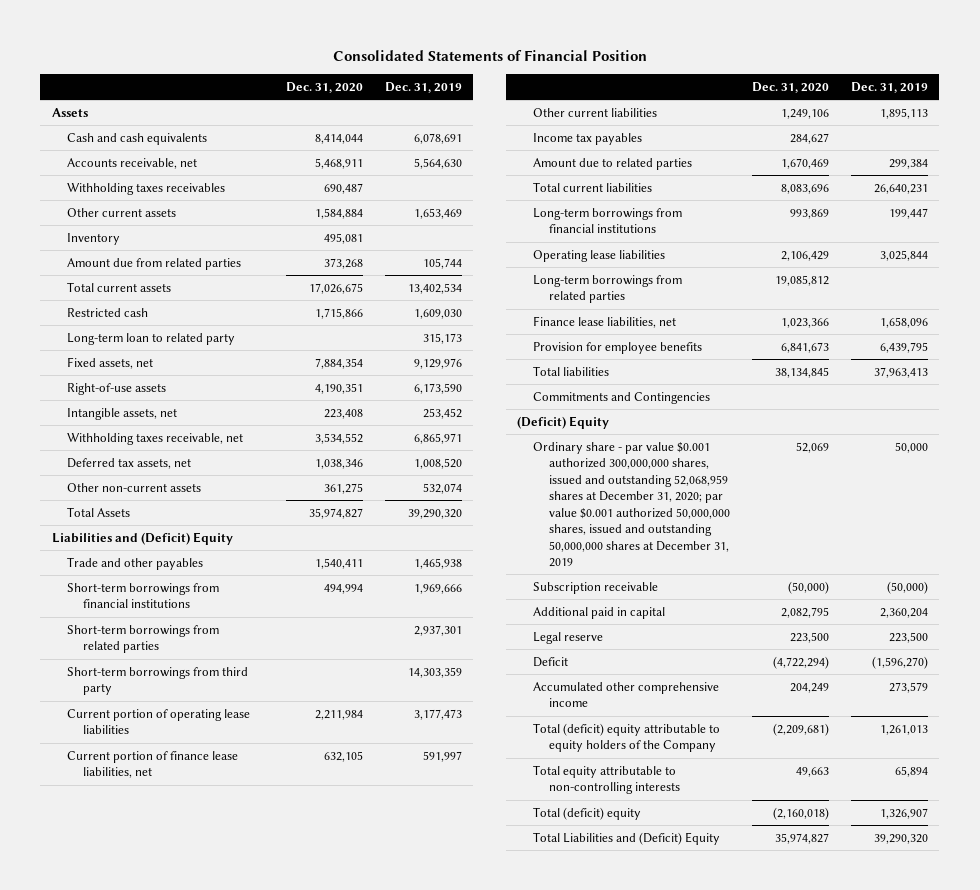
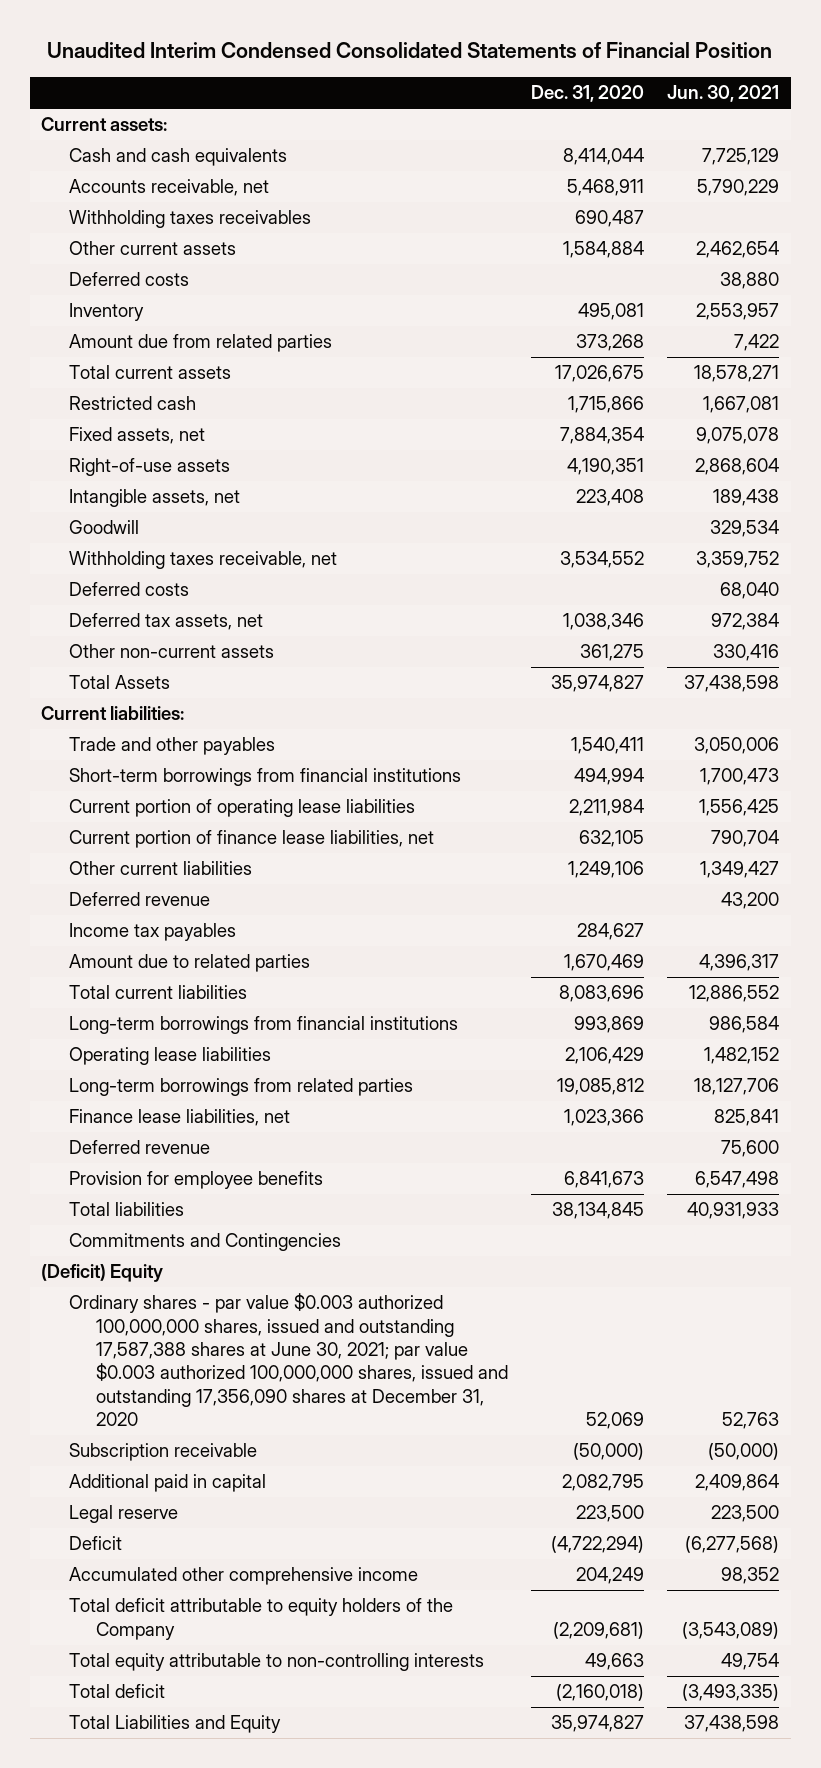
- Consolidated Statements of Financial Position
+ Unaudited Interim Condensed Consolidated Statements of Financial Position
- | Dec. 31, 2020 | Dec. 31, 2019
+ | Dec. 31, 2020 | Jun. 30, 2021
- Assets
+ Current assets:
+ Deferred costs | | 38,880
- Long-term loan to related party | | 315,173
+ Goodwill | | 329,534
+ Deferred costs | | 68,040
- Liabilities and (Deficit) Equity
+ Current liabilities:
- Short-term borrowings from related parties | | 2,937,301
- Short-term borrowings from third party | | 14,303,359
+ Deferred revenue | | 43,200
+ Deferred revenue | | 75,600
- Ordinary share - par value $0.001 authorized 300,000,000 shares, issued and outstanding 52,068,959 shares at December 31, 2020; par value $0.001 authorized 50,000,000 shares, issued and outstanding 50,000,000 shares at December 31, 2019 | 52,069 | 50,000
+ Ordinary shares - par value $0.003 authorized 100,000,000 shares, issued and outstanding 17,587,388 shares at June 30, 2021; par value $0.003 authorized 100,000,000 shares, issued and outstanding 17,356,090 shares at December 31, 2020 | 52,069 | 52,763
- Total (deficit) equity attributable to equity holders of the Company | (2,209,681) | 1,261,013
+ Total deficit attributable to equity holders of the Company | (2,209,681) | (3,543,089)
- Total (deficit) equity | (2,160,018) | 1,326,907
- Total Liabilities and (Deficit) Equity | 35,974,827 | 39,290,320
+ Total deficit | (2,160,018) | (3,493,335)
+ Total Liabilities and Equity | 35,974,827 | 37,438,598

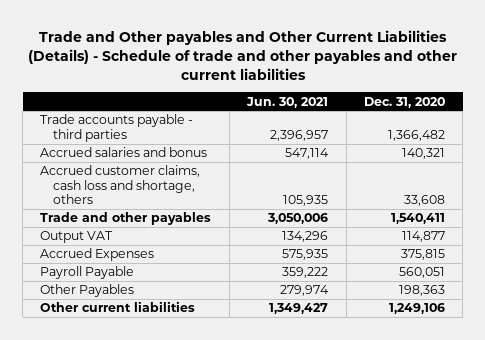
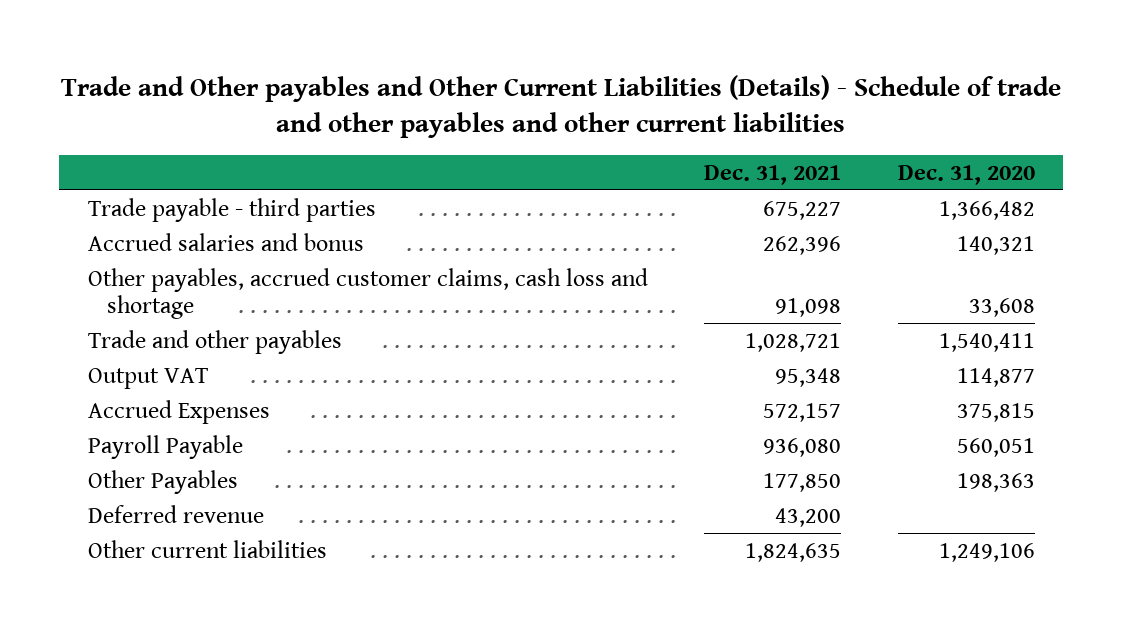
- | Jun. 30, 2021 | Dec. 31, 2020
+ | Dec. 31, 2021 | Dec. 31, 2020
- Trade accounts payable - third parties | 2,396,957 | 1,366,482
+ Trade payable - third parties | 675,227 | 1,366,482
- Accrued customer claims, cash loss and shortage, others | 105,935 | 33,608
+ Other payables, accrued customer claims, cash loss and shortage | 91,098 | 33,608
+ Deferred revenue | 43,200 |

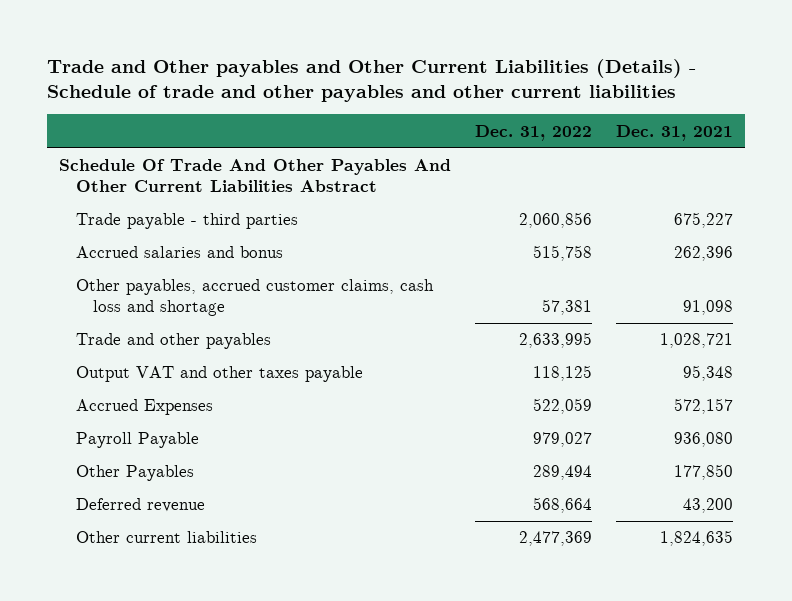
- | Dec. 31, 2021 | Dec. 31, 2020
+ | Dec. 31, 2022 | Dec. 31, 2021
+ Schedule Of Trade And Other Payables And Other Current Liabilities Abstract
- Output VAT | 95,348 | 114,877
+ Output VAT and other taxes payable | 118,125 | 95,348

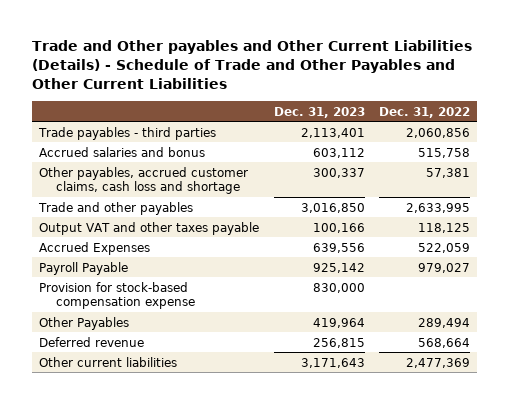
- Trade and Other payables and Other Current Liabilities (Details) - Schedule of trade and other payables and other current liabilities
+ Trade and Other payables and Other Current Liabilities (Details) - Schedule of Trade and Other Payables and Other Current Liabilities
- | Dec. 31, 2022 | Dec. 31, 2021
+ | Dec. 31, 2023 | Dec. 31, 2022
- Schedule Of Trade And Other Payables And Other Current Liabilities Abstract
- Trade payable - third parties | 2,060,856 | 675,227
+ Trade payables - third parties | 2,113,401 | 2,060,856
+ Provision for stock-based compensation expense | 830,000 |

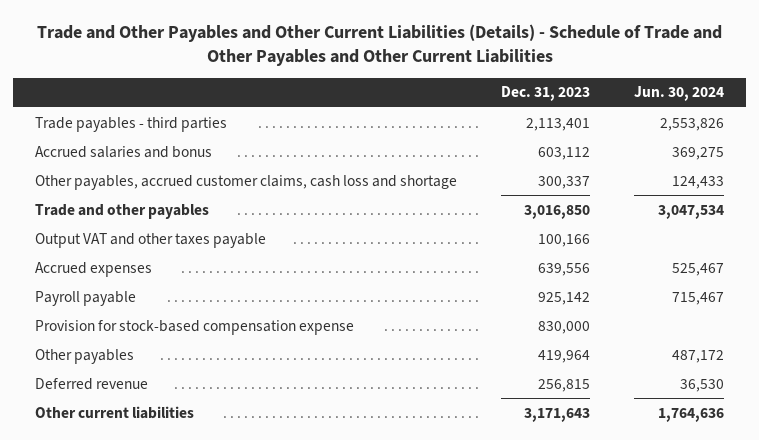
- Trade and Other payables and Other Current Liabilities (Details) - Schedule of Trade and Other Payables and Other Current Liabilities
+ Trade and Other Payables and Other Current Liabilities (Details) - Schedule of Trade and Other Payables and Other Current Liabilities
- | Dec. 31, 2023 | Dec. 31, 2022
+ | Dec. 31, 2023 | Jun. 30, 2024
- Accrued Expenses | 639,556 | 522,059
- Payroll Payable | 925,142 | 979,027
+ Accrued expenses | 639,556 | 525,467
+ Payroll payable | 925,142 | 715,467
- Other Payables | 419,964 | 289,494
+ Other payables | 419,964 | 487,172

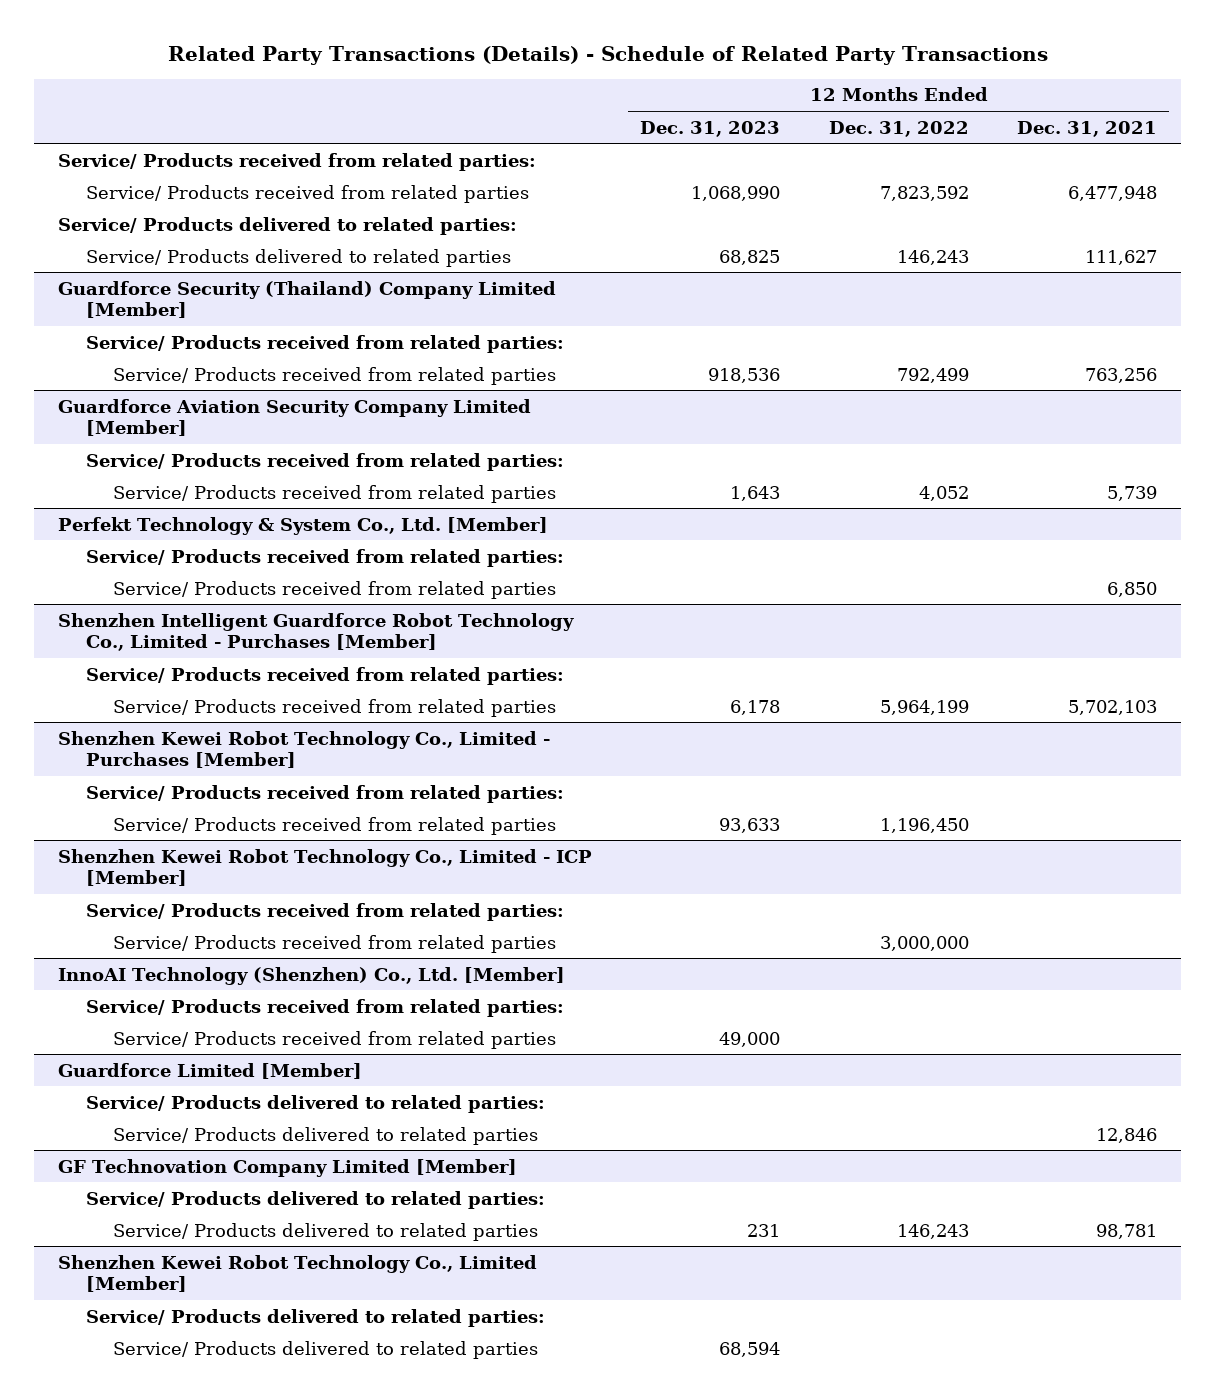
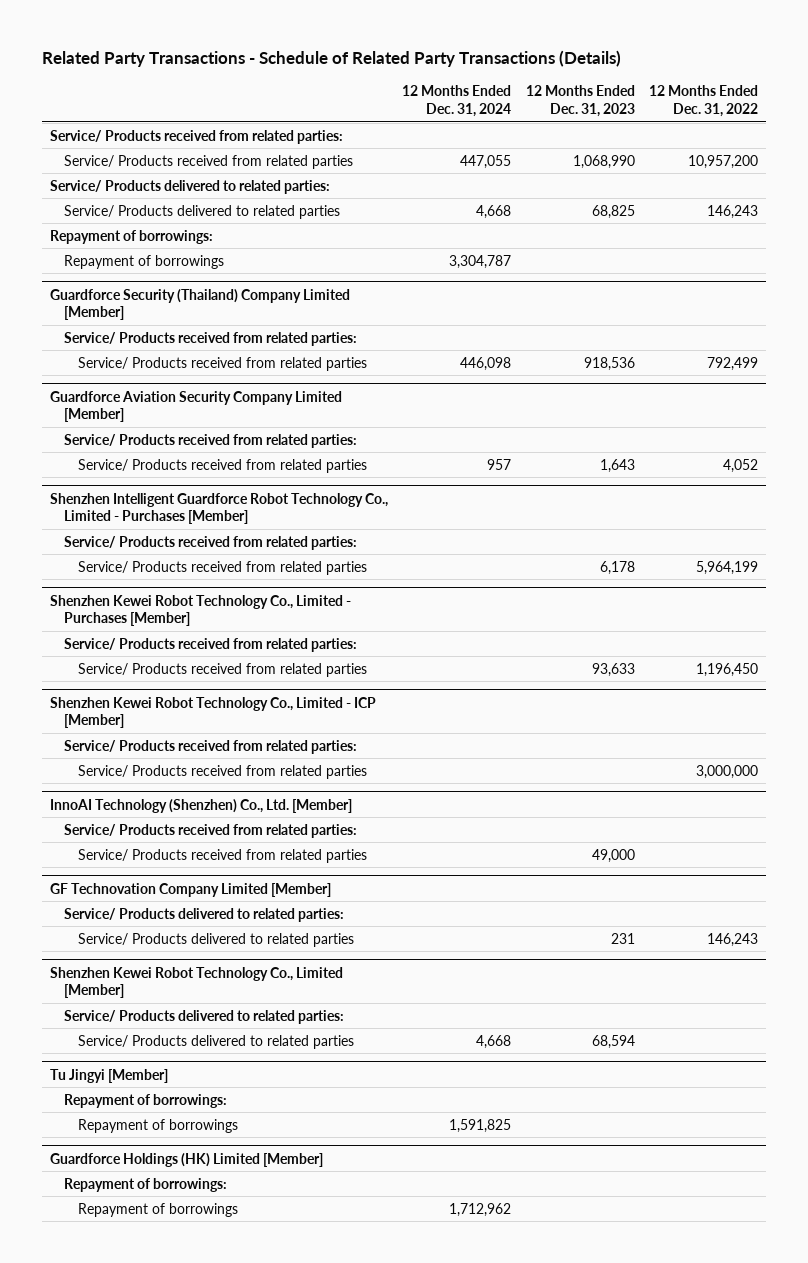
- Related Party Transactions (Details) - Schedule of Related Party Transactions
+ Related Party Transactions - Schedule of Related Party Transactions (Details)
- | 12 Months Ended Dec. 31, 2023 | 12 Months Ended Dec. 31, 2022 | 12 Months Ended Dec. 31, 2021
+ | 12 Months Ended Dec. 31, 2024 | 12 Months Ended Dec. 31, 2023 | 12 Months Ended Dec. 31, 2022
- Service/ Products received from related parties | 1,068,990 | 7,823,592 | 6,477,948
+ Service/ Products received from related parties | 447,055 | 1,068,990 | 10,957,200
+ Repayment of borrowings:
+ Repayment of borrowings | 3,304,787 | |
- Perfekt Technology & System Co., Ltd. [Member]
- Service/ Products received from related parties:
- Service/ Products received from related parties | | | 6,850
- Guardforce Limited [Member]
- Service/ Products delivered to related parties:
- Service/ Products delivered to related parties | | | 12,846
+ Tu Jingyi [Member]
+ Repayment of borrowings:
+ Repayment of borrowings | 1,591,825 | |
+ Guardforce Holdings (HK) Limited [Member]
+ Repayment of borrowings:
+ Repayment of borrowings | 1,712,962 | |

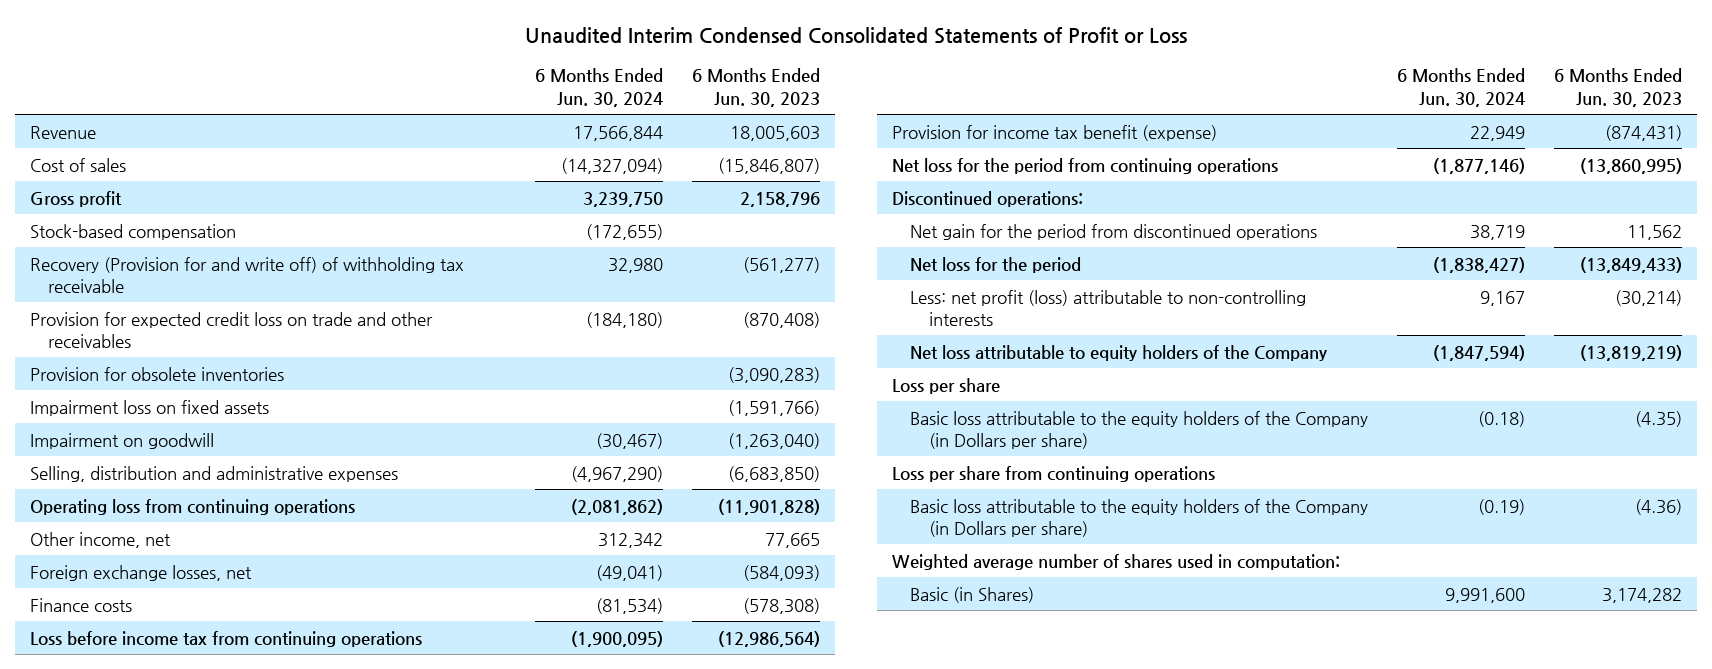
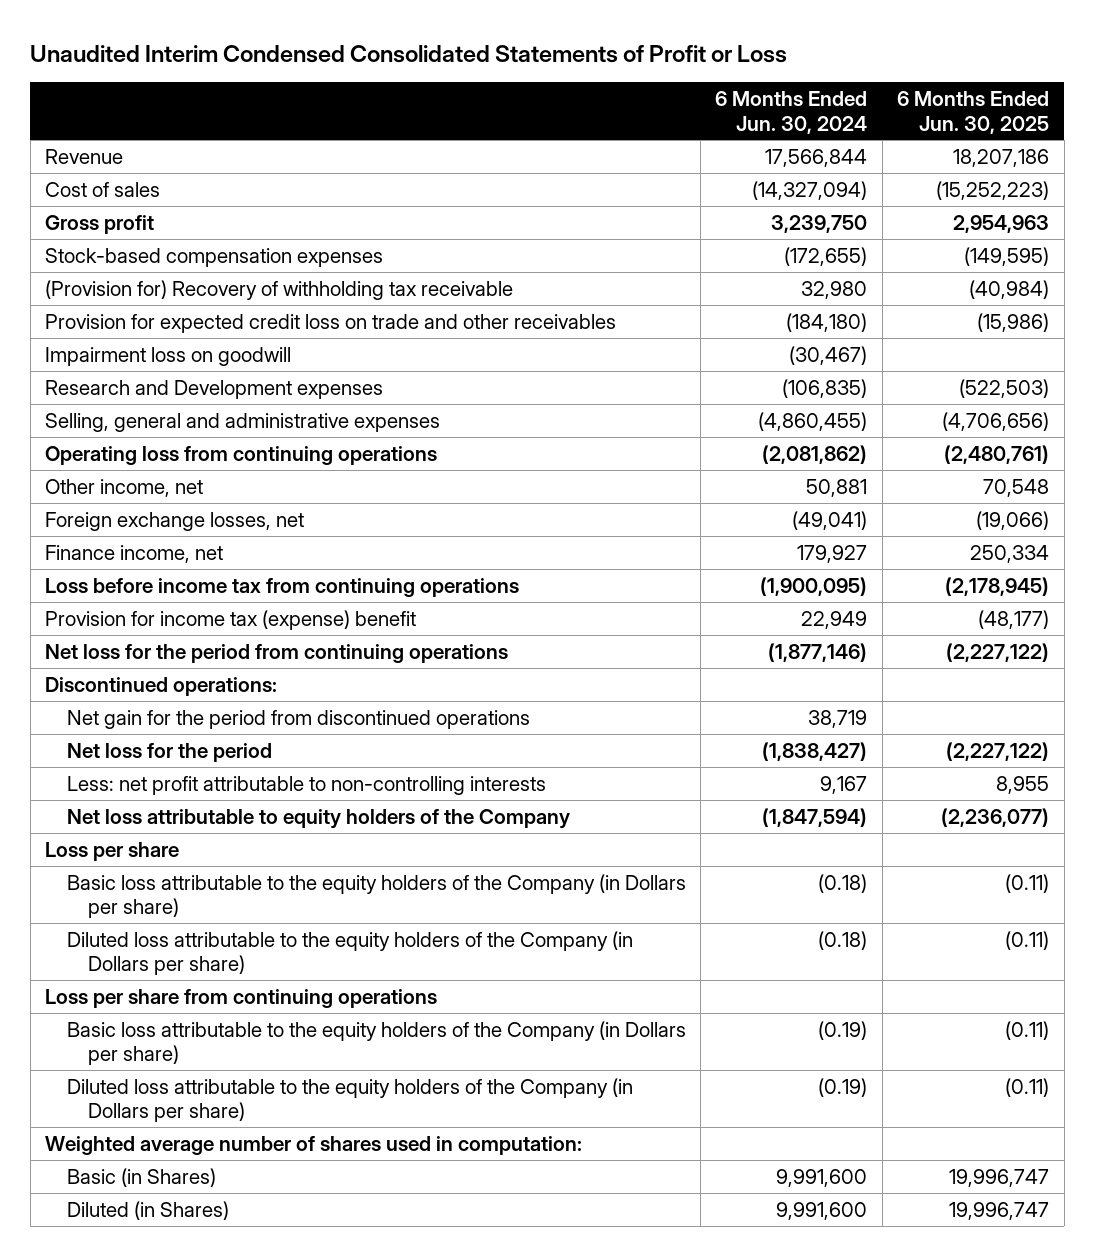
- | 6 Months Ended Jun. 30, 2024 | 6 Months Ended Jun. 30, 2023
+ | 6 Months Ended Jun. 30, 2024 | 6 Months Ended Jun. 30, 2025
- Stock-based compensation | (172,655) |
- Recovery (Provision for and write off) of withholding tax receivable | 32,980 | (561,277)
+ Stock-based compensation expenses | (172,655) | (149,595)
+ (Provision for) Recovery of withholding tax receivable | 32,980 | (40,984)
- Provision for obsolete inventories | | (3,090,283)
- Impairment loss on fixed assets | | (1,591,766)
- Impairment on goodwill | (30,467) | (1,263,040)
- Selling, distribution and administrative expenses | (4,967,290) | (6,683,850)
+ Impairment loss on goodwill | (30,467) |
+ Research and Development expenses | (106,835) | (522,503)
+ Selling, general and administrative expenses | (4,860,455) | (4,706,656)
- Other income, net | 312,342 | 77,665
+ Other income, net | 50,881 | 70,548
- Finance costs | (81,534) | (578,308)
+ Finance income, net | 179,927 | 250,334
- Provision for income tax benefit (expense) | 22,949 | (874,431)
+ Provision for income tax (expense) benefit | 22,949 | (48,177)
- Less: net profit (loss) attributable to non-controlling interests | 9,167 | (30,214)
+ Less: net profit attributable to non-controlling interests | 9,167 | 8,955
+ Diluted loss attributable to the equity holders of the Company (in Dollars per share) | (0.18) | (0.11)
+ Diluted loss attributable to the equity holders of the Company (in Dollars per share) | (0.19) | (0.11)
+ Diluted (in Shares) | 9,991,600 | 19,996,747

